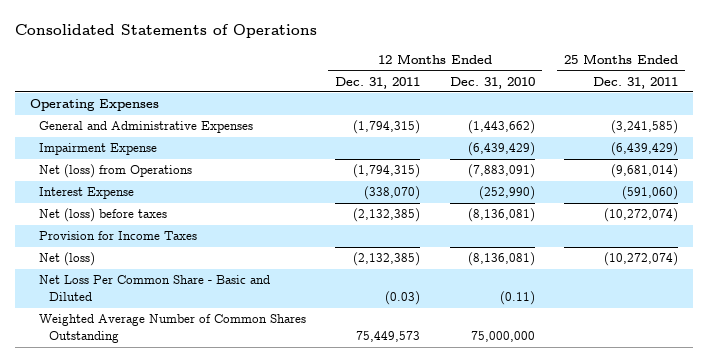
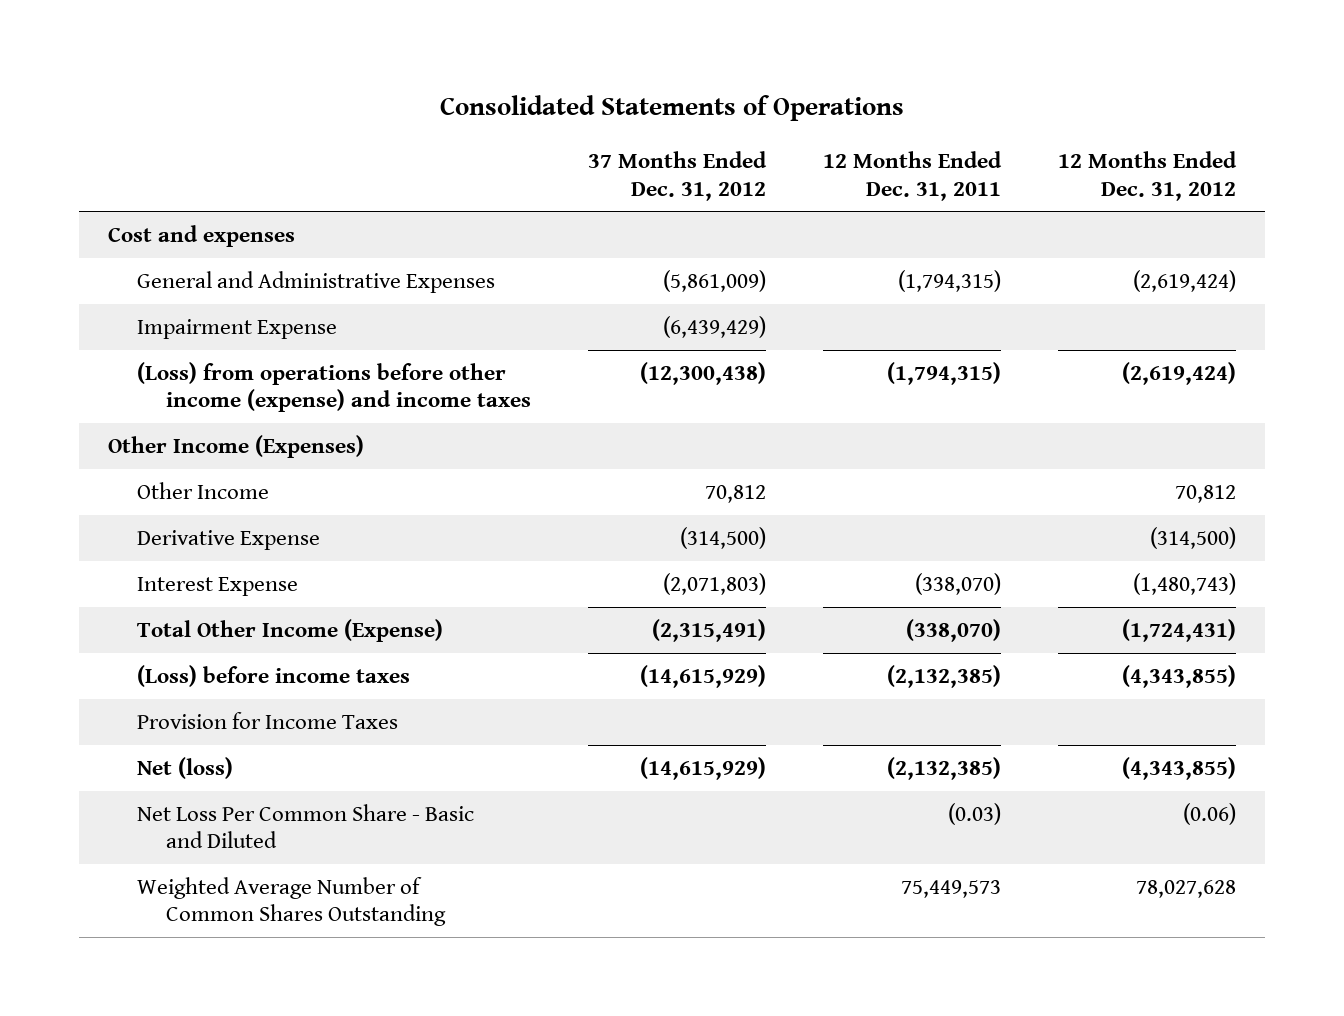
- | 12 Months Ended Dec. 31, 2011 | 12 Months Ended Dec. 31, 2010 | 25 Months Ended Dec. 31, 2011
+ | 37 Months Ended Dec. 31, 2012 | 12 Months Ended Dec. 31, 2011 | 12 Months Ended Dec. 31, 2012
- Operating Expenses
+ Cost and expenses
- Net (loss) from Operations | (1,794,315) | (7,883,091) | (9,681,014)
+ (Loss) from operations before other income (expense) and income taxes | (12,300,438) | (1,794,315) | (2,619,424)
+ Other Income (Expenses)
+ Other Income | 70,812 | | 70,812
+ Derivative Expense | (314,500) | | (314,500)
- Net (loss) before taxes | (2,132,385) | (8,136,081) | (10,272,074)
+ Total Other Income (Expense) | (2,315,491) | (338,070) | (1,724,431)
+ (Loss) before income taxes | (14,615,929) | (2,132,385) | (4,343,855)

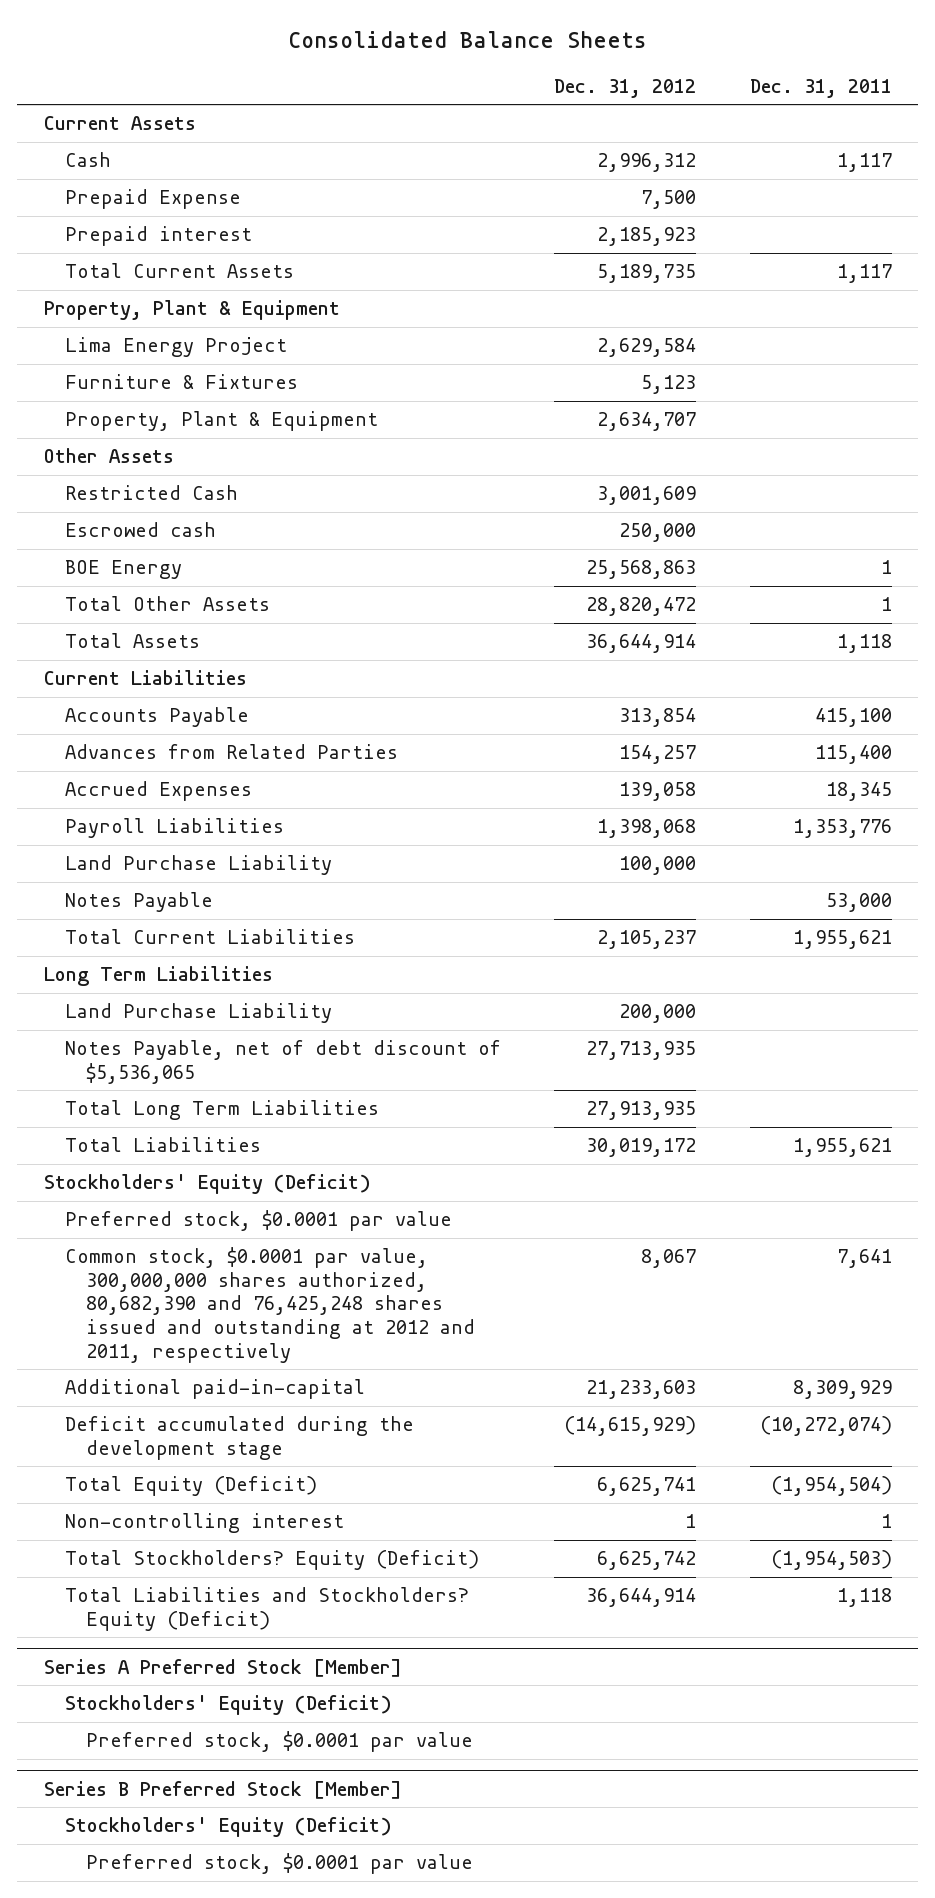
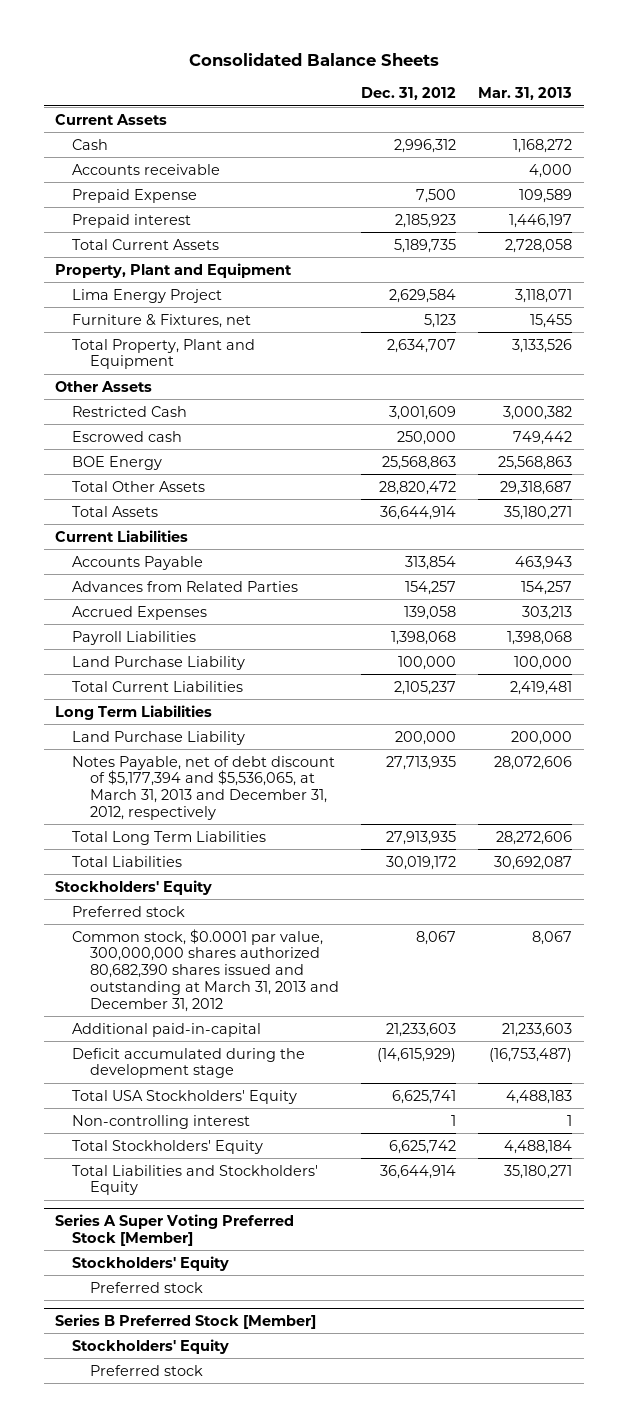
- | Dec. 31, 2012 | Dec. 31, 2011
+ | Dec. 31, 2012 | Mar. 31, 2013
+ Accounts receivable | | 4,000
- Property, Plant & Equipment
+ Property, Plant and Equipment
- Furniture & Fixtures | 5,123 |
- Property, Plant & Equipment | 2,634,707 |
+ Furniture & Fixtures, net | 5,123 | 15,455
+ Total Property, Plant and Equipment | 2,634,707 | 3,133,526
- Notes Payable | | 53,000
- Notes Payable, net of debt discount of $5,536,065 | 27,713,935 |
+ Notes Payable, net of debt discount of $5,177,394 and $5,536,065, at March 31, 2013 and December 31, 2012, respectively | 27,713,935 | 28,072,606
- Stockholders' Equity (Deficit)
- Preferred stock, $0.0001 par value
- Common stock, $0.0001 par value, 300,000,000 shares authorized, 80,682,390 and 76,425,248 shares issued and outstanding at 2012 and 2011, respectively | 8,067 | 7,641
+ Stockholders' Equity
+ Preferred stock
+ Common stock, $0.0001 par value, 300,000,000 shares authorized 80,682,390 shares issued and outstanding at March 31, 2013 and December 31, 2012 | 8,067 | 8,067
- Total Equity (Deficit) | 6,625,741 | (1,954,504)
+ Total USA Stockholders' Equity | 6,625,741 | 4,488,183
- Total Stockholders? Equity (Deficit) | 6,625,742 | (1,954,503)
- Total Liabilities and Stockholders? Equity (Deficit) | 36,644,914 | 1,118
- Series A Preferred Stock [Member]
- Stockholders' Equity (Deficit)
- Preferred stock, $0.0001 par value
+ Total Stockholders' Equity | 6,625,742 | 4,488,184
+ Total Liabilities and Stockholders' Equity | 36,644,914 | 35,180,271
+ Series A Super Voting Preferred Stock [Member]
+ Stockholders' Equity
+ Preferred stock
@ Series B Preferred Stock [Member]
- Stockholders' Equity (Deficit)
- Preferred stock, $0.0001 par value
+ Stockholders' Equity
+ Preferred stock

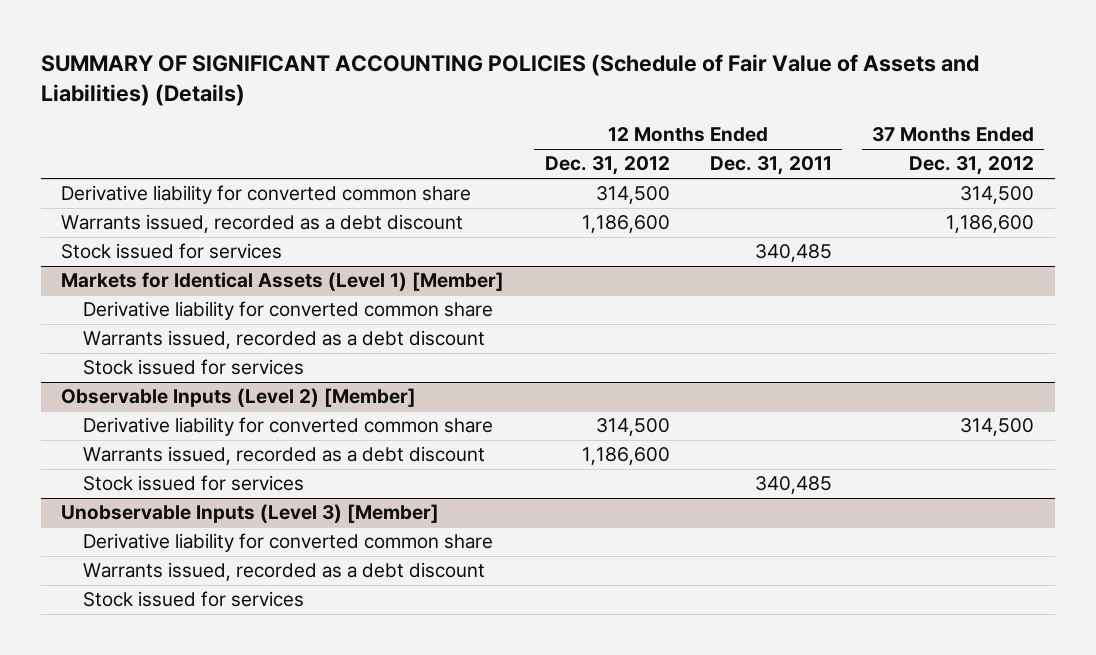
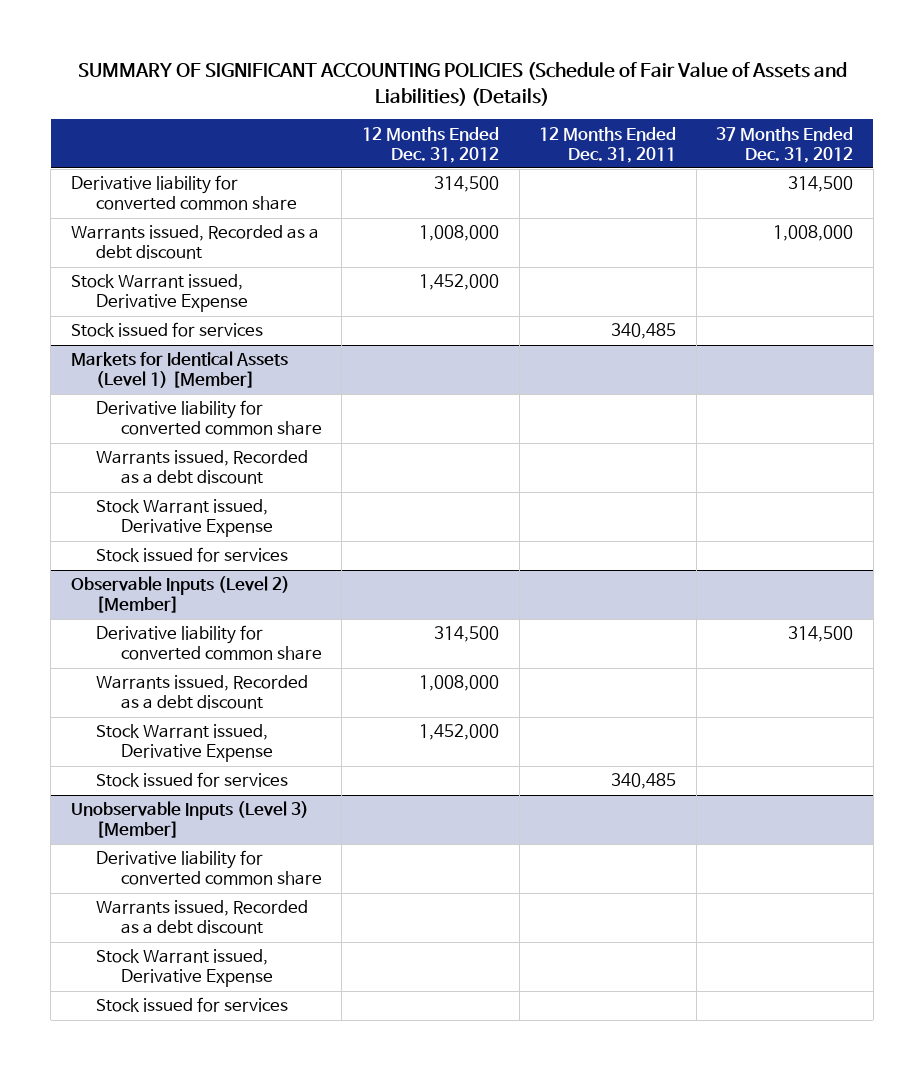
- Warrants issued, recorded as a debt discount | 1,186,600 | | 1,186,600
+ Warrants issued, Recorded as a debt discount | 1,008,000 | | 1,008,000
+ Stock Warrant issued, Derivative Expense | 1,452,000 | |
@ Markets for Identical Assets (Level 1) [Member]
- Warrants issued, recorded as a debt discount
+ Warrants issued, Recorded as a debt discount
+ Stock Warrant issued, Derivative Expense
@ Observable Inputs (Level 2) [Member]
- Warrants issued, recorded as a debt discount | 1,186,600 | |
+ Warrants issued, Recorded as a debt discount | 1,008,000 | |
+ Stock Warrant issued, Derivative Expense | 1,452,000 | |
@ Unobservable Inputs (Level 3) [Member]
- Warrants issued, recorded as a debt discount
+ Warrants issued, Recorded as a debt discount
+ Stock Warrant issued, Derivative Expense

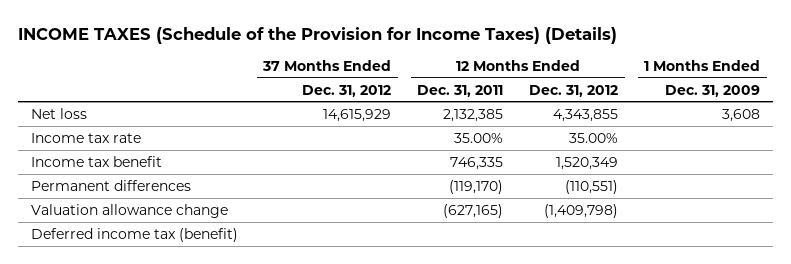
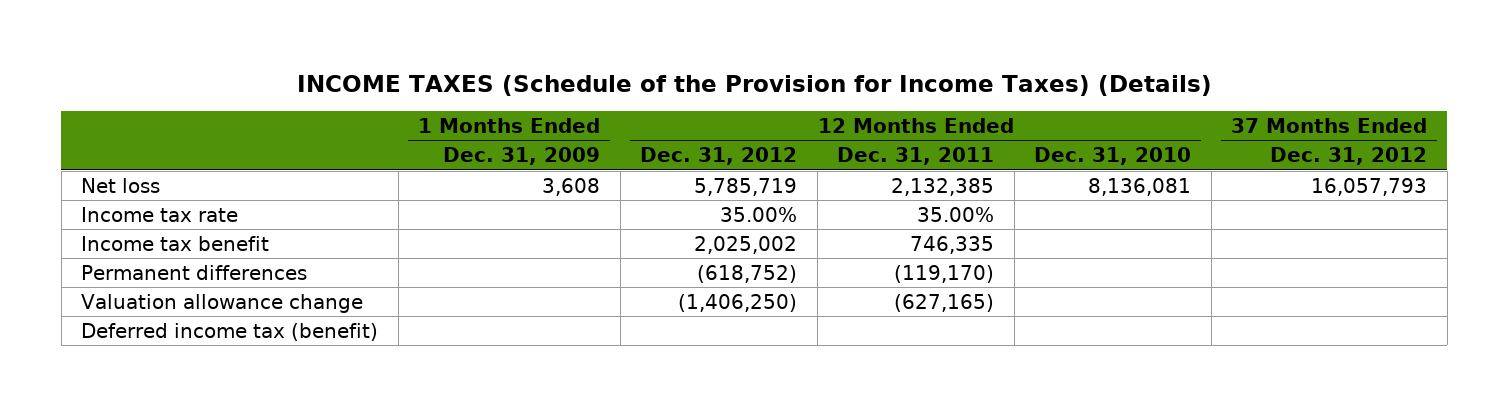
- | 37 Months Ended Dec. 31, 2012 | 12 Months Ended Dec. 31, 2011 | 12 Months Ended Dec. 31, 2012 | 1 Months Ended Dec. 31, 2009
+ | 1 Months Ended Dec. 31, 2009 | 12 Months Ended Dec. 31, 2012 | 12 Months Ended Dec. 31, 2011 | 12 Months Ended Dec. 31, 2010 | 37 Months Ended Dec. 31, 2012
- Net loss | 14,615,929 | 2,132,385 | 4,343,855 | 3,608
+ Net loss | 3,608 | 5,785,719 | 2,132,385 | 8,136,081 | 16,057,793
- Income tax benefit | | 746,335 | 1,520,349 |
- Permanent differences | | (119,170) | (110,551) |
- Valuation allowance change | | (627,165) | (1,409,798) |
+ Income tax benefit | | 2,025,002 | 746,335 | |
+ Permanent differences | | (618,752) | (119,170) | |
+ Valuation allowance change | | (1,406,250) | (627,165) | |

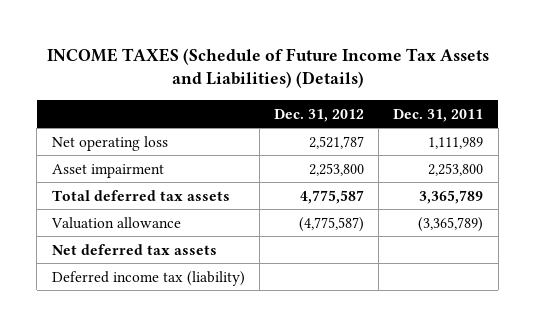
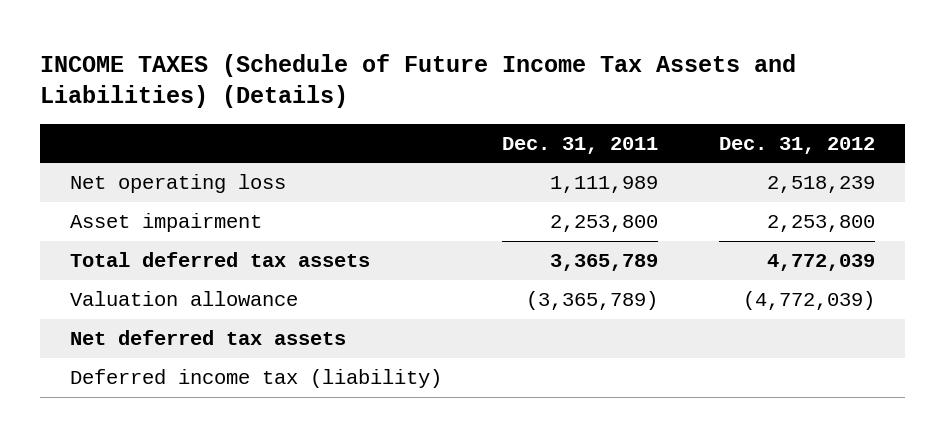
- | Dec. 31, 2012 | Dec. 31, 2011
+ | Dec. 31, 2011 | Dec. 31, 2012
- Net operating loss | 2,521,787 | 1,111,989
+ Net operating loss | 1,111,989 | 2,518,239
- Total deferred tax assets | 4,775,587 | 3,365,789
- Valuation allowance | (4,775,587) | (3,365,789)
+ Total deferred tax assets | 3,365,789 | 4,772,039
+ Valuation allowance | (3,365,789) | (4,772,039)

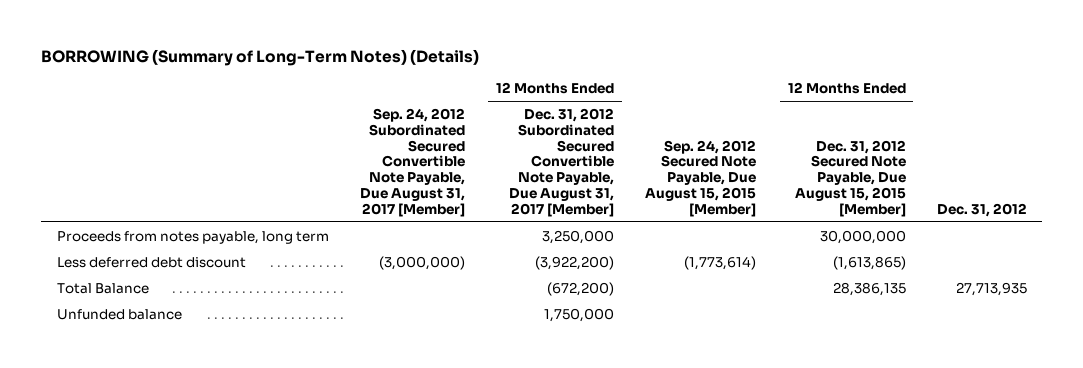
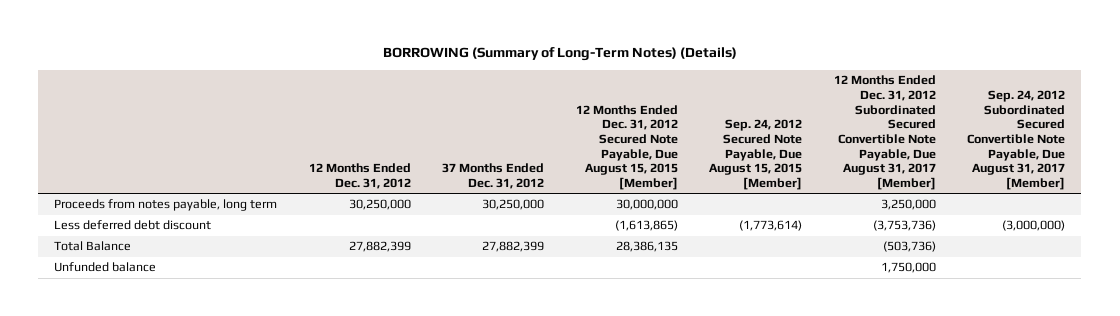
- | Sep. 24, 2012 Subordinated Secured Convertible Note Payable, Due August 31, 2017 [Member] | 12 Months Ended Dec. 31, 2012 Subordinated Secured Convertible Note Payable, Due August 31, 2017 [Member] | Sep. 24, 2012 Secured Note Payable, Due August 15, 2015 [Member] | 12 Months Ended Dec. 31, 2012 Secured Note Payable, Due August 15, 2015 [Member] | Dec. 31, 2012
+ | 12 Months Ended Dec. 31, 2012 | 37 Months Ended Dec. 31, 2012 | 12 Months Ended Dec. 31, 2012 Secured Note Payable, Due August 15, 2015 [Member] | Sep. 24, 2012 Secured Note Payable, Due August 15, 2015 [Member] | 12 Months Ended Dec. 31, 2012 Subordinated Secured Convertible Note Payable, Due August 31, 2017 [Member] | Sep. 24, 2012 Subordinated Secured Convertible Note Payable, Due August 31, 2017 [Member]
- Less deferred debt discount | (3,000,000) | (3,922,200) | (1,773,614) | (1,613,865) |
- Total Balance | | (672,200) | | 28,386,135 | 27,713,935
+ Less deferred debt discount | | | (1,613,865) | (1,773,614) | (3,753,736) | (3,000,000)
+ Total Balance | 27,882,399 | 27,882,399 | 28,386,135 | | (503,736) |

